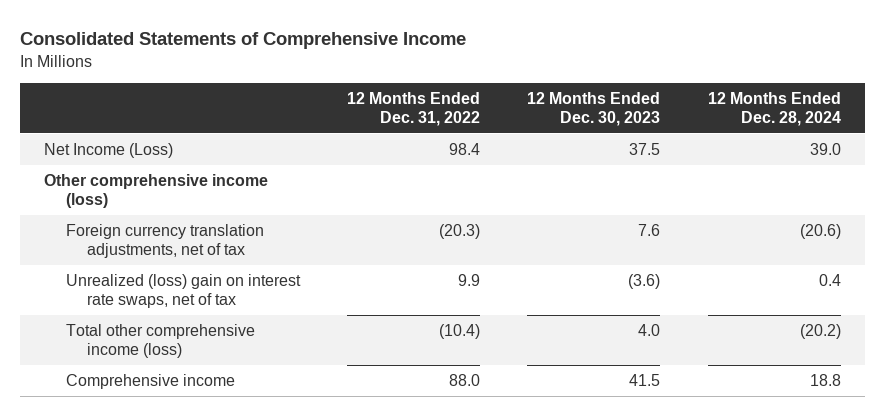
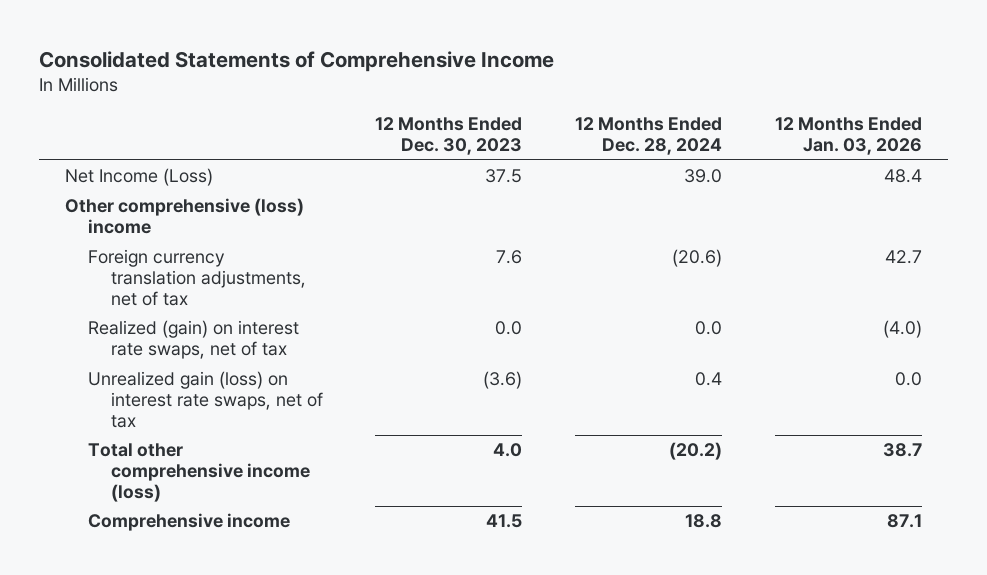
- | 12 Months Ended Dec. 31, 2022 | 12 Months Ended Dec. 30, 2023 | 12 Months Ended Dec. 28, 2024
+ | 12 Months Ended Dec. 30, 2023 | 12 Months Ended Dec. 28, 2024 | 12 Months Ended Jan. 03, 2026
- Other comprehensive income (loss)
+ Other comprehensive (loss) income
- Unrealized (loss) gain on interest rate swaps, net of tax | 9.9 | (3.6) | 0.4
+ Realized (gain) on interest rate swaps, net of tax | 0.0 | 0.0 | (4.0)
+ Unrealized gain (loss) on interest rate swaps, net of tax | (3.6) | 0.4 | 0.0

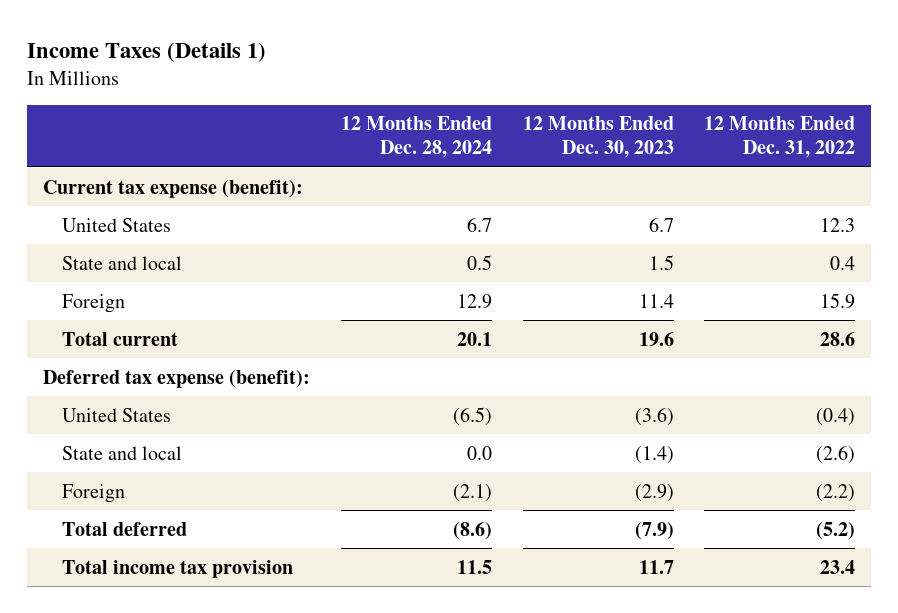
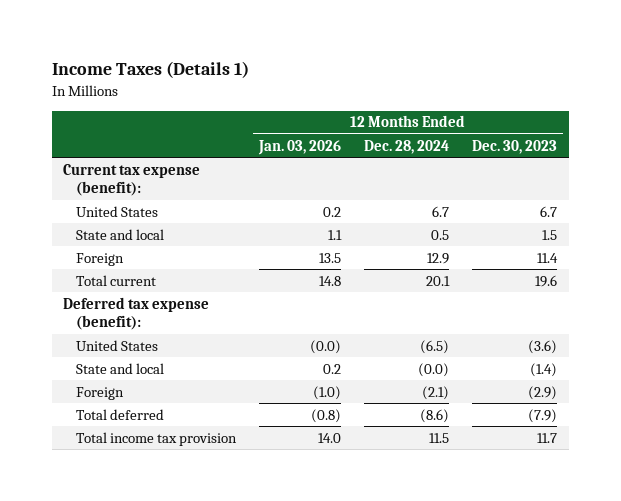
- | 12 Months Ended Dec. 28, 2024 | 12 Months Ended Dec. 30, 2023 | 12 Months Ended Dec. 31, 2022
+ | 12 Months Ended Jan. 03, 2026 | 12 Months Ended Dec. 28, 2024 | 12 Months Ended Dec. 30, 2023
- State and local | 0.0 | (1.4) | (2.6)
+ State and local | 0.2 | (0.0) | (1.4)

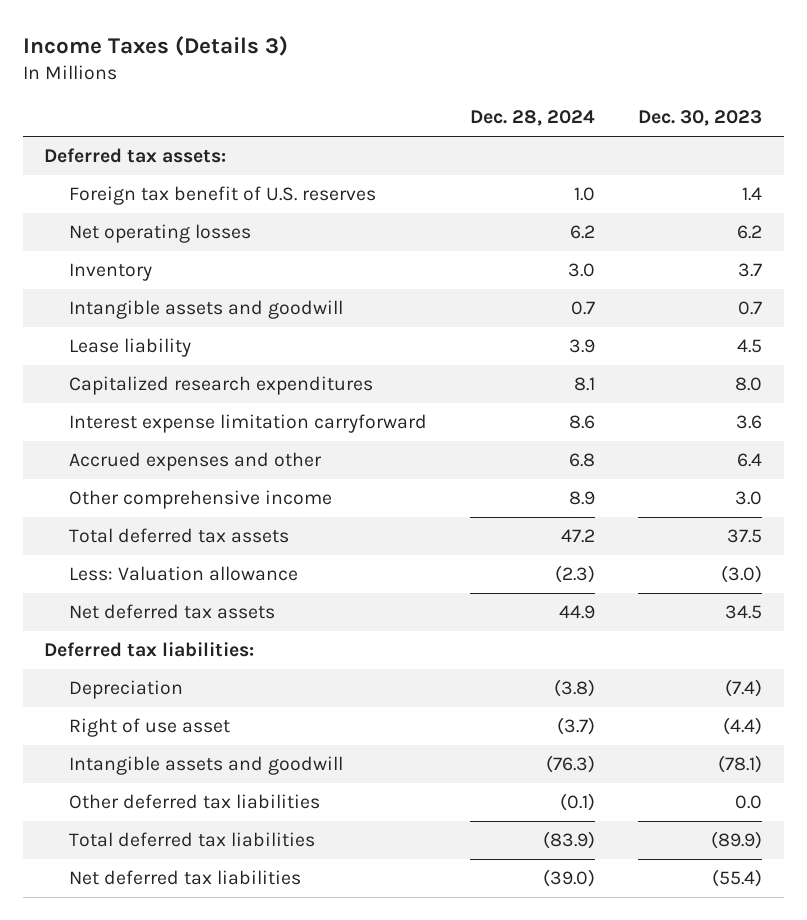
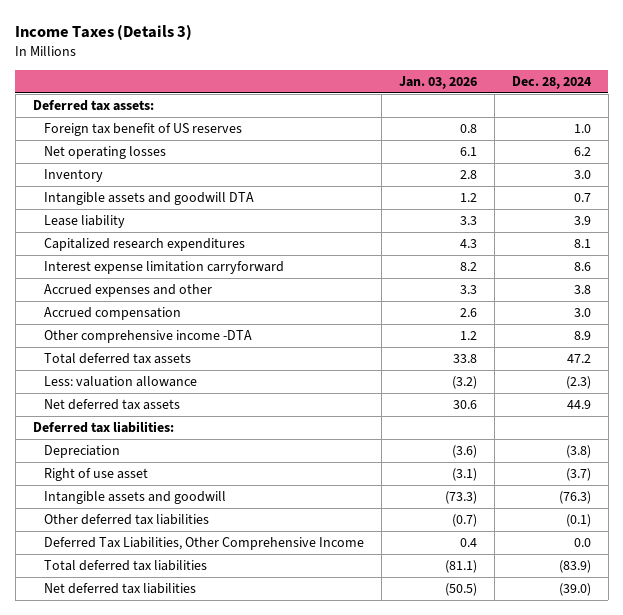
- | Dec. 28, 2024 | Dec. 30, 2023
+ | Jan. 03, 2026 | Dec. 28, 2024
- Foreign tax benefit of U.S. reserves | 1.0 | 1.4
+ Foreign tax benefit of US reserves | 0.8 | 1.0
- Intangible assets and goodwill | 0.7 | 0.7
+ Intangible assets and goodwill DTA | 1.2 | 0.7
- Accrued expenses and other | 6.8 | 6.4
- Other comprehensive income | 8.9 | 3.0
+ Accrued expenses and other | 3.3 | 3.8
+ Accrued compensation | 2.6 | 3.0
+ Other comprehensive income -DTA | 1.2 | 8.9
- Less: Valuation allowance | (2.3) | (3.0)
+ Less: valuation allowance | (3.2) | (2.3)
+ Deferred Tax Liabilities, Other Comprehensive Income | 0.4 | 0.0

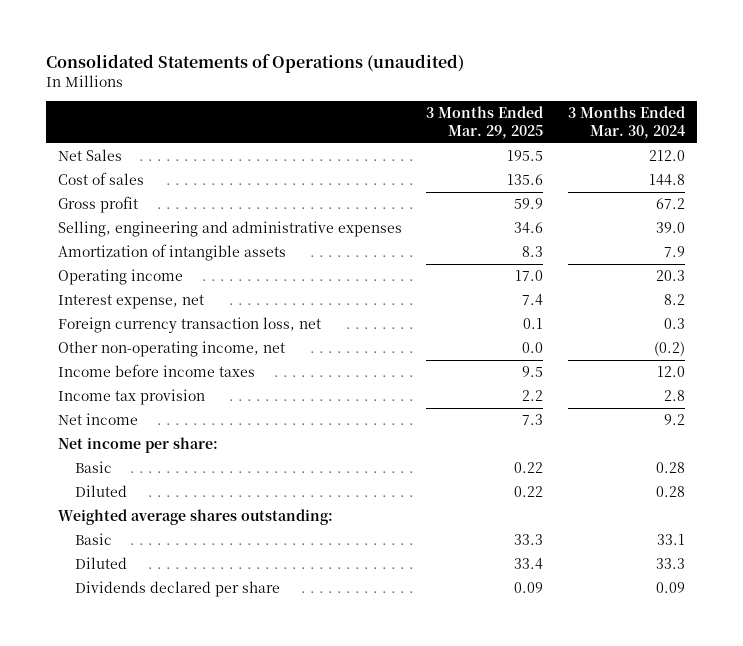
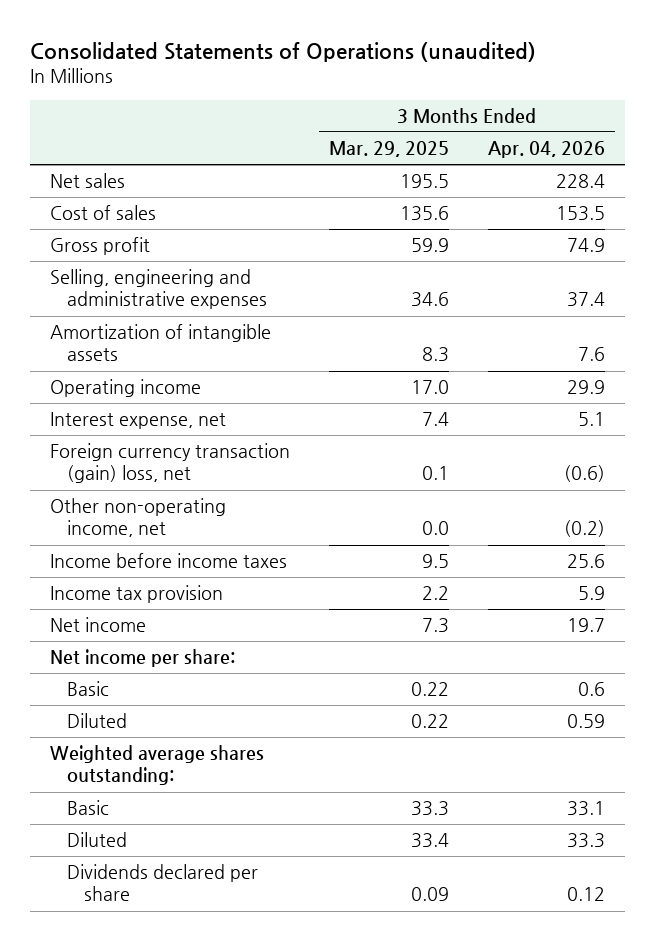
- | 3 Months Ended Mar. 29, 2025 | 3 Months Ended Mar. 30, 2024
+ | 3 Months Ended Mar. 29, 2025 | 3 Months Ended Apr. 04, 2026
- Net Sales | 195.5 | 212.0
+ Net sales | 195.5 | 228.4
- Foreign currency transaction loss, net | 0.1 | 0.3
+ Foreign currency transaction (gain) loss, net | 0.1 | (0.6)

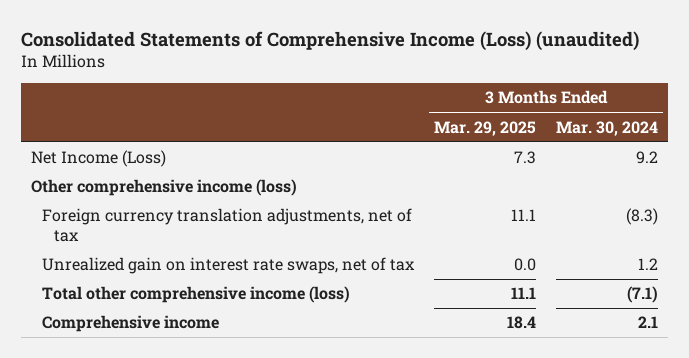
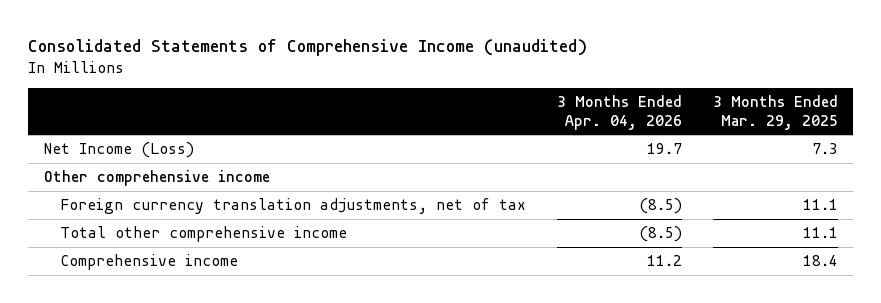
- Consolidated Statements of Comprehensive Income (Loss) (unaudited)
+ Consolidated Statements of Comprehensive Income (unaudited)
- | 3 Months Ended Mar. 29, 2025 | 3 Months Ended Mar. 30, 2024
+ | 3 Months Ended Apr. 04, 2026 | 3 Months Ended Mar. 29, 2025
- Other comprehensive income (loss)
+ Other comprehensive income
- Unrealized gain on interest rate swaps, net of tax | 0.0 | 1.2
- Total other comprehensive income (loss) | 11.1 | (7.1)
+ Total other comprehensive income | (8.5) | 11.1

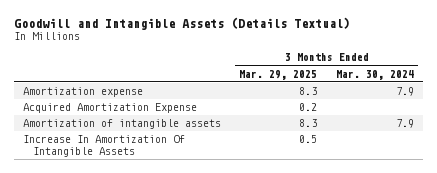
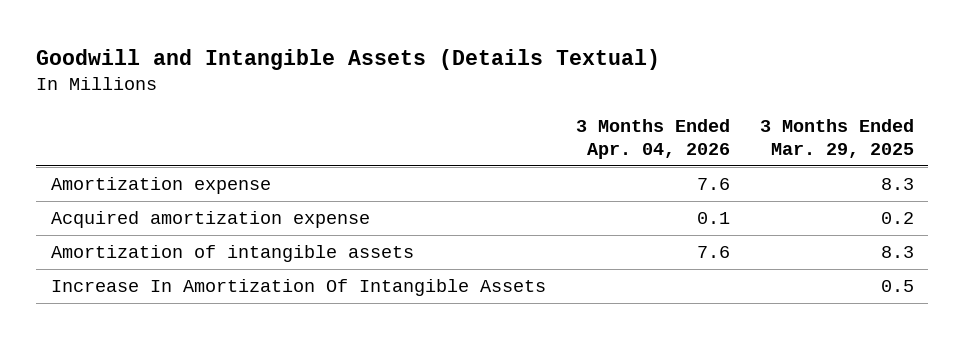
- | 3 Months Ended Mar. 29, 2025 | 3 Months Ended Mar. 30, 2024
+ | 3 Months Ended Apr. 04, 2026 | 3 Months Ended Mar. 29, 2025
- Acquired Amortization Expense | 0.2 |
+ Acquired amortization expense | 0.1 | 0.2

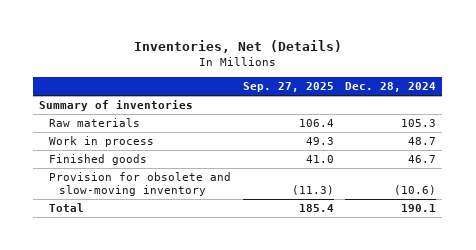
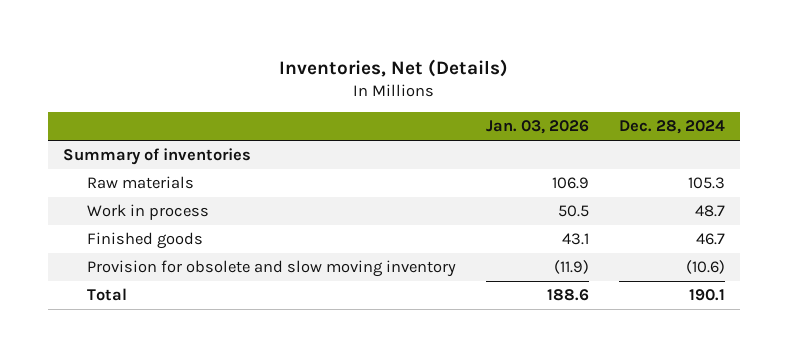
- | Sep. 27, 2025 | Dec. 28, 2024
+ | Jan. 03, 2026 | Dec. 28, 2024
- Provision for obsolete and slow-moving inventory | (11.3) | (10.6)
+ Provision for obsolete and slow moving inventory | (11.9) | (10.6)

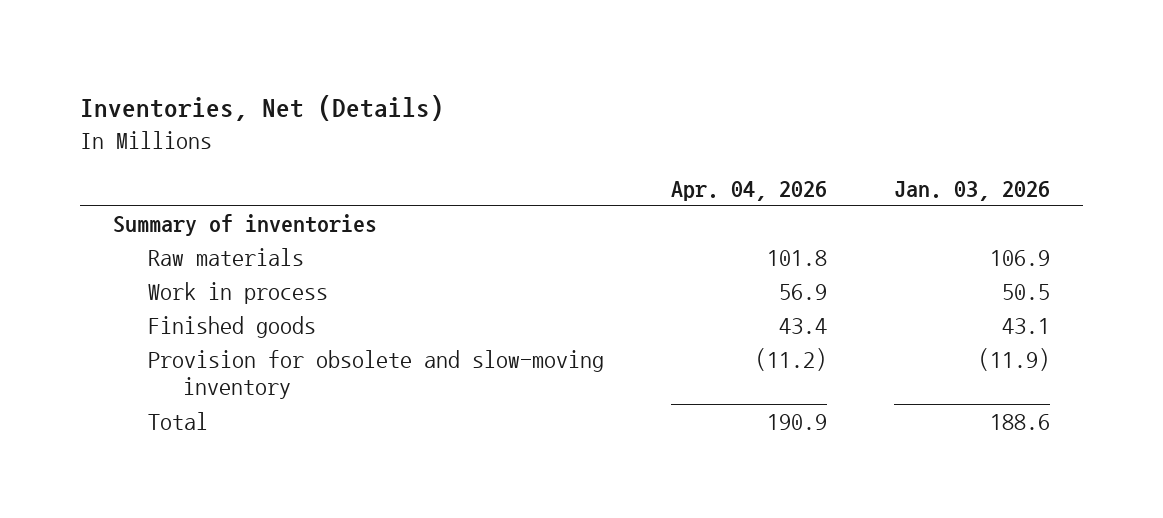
- | Jan. 03, 2026 | Dec. 28, 2024
+ | Apr. 04, 2026 | Jan. 03, 2026
- Provision for obsolete and slow moving inventory | (11.9) | (10.6)
+ Provision for obsolete and slow-moving inventory | (11.2) | (11.9)

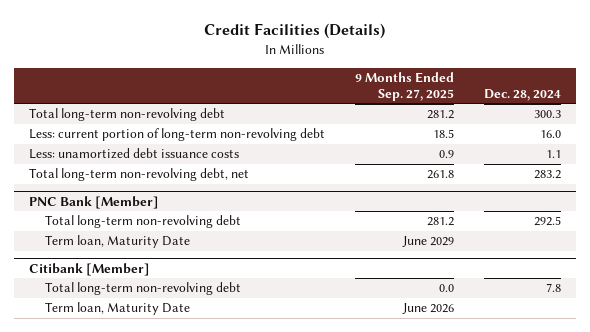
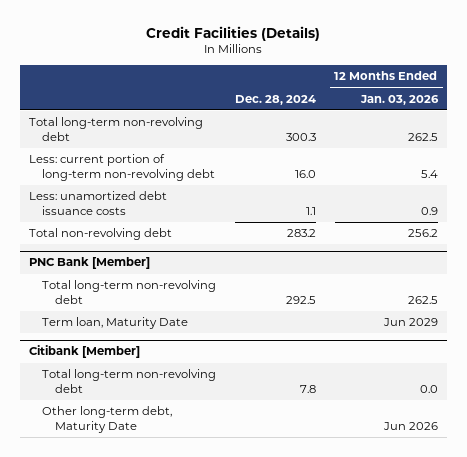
- | 9 Months Ended Sep. 27, 2025 | Dec. 28, 2024
+ | Dec. 28, 2024 | 12 Months Ended Jan. 03, 2026
- Total long-term non-revolving debt, net | 261.8 | 283.2
+ Total non-revolving debt | 283.2 | 256.2
@ Citibank [Member]
- Term loan, Maturity Date | June 2026 |
+ Other long-term debt, Maturity Date | | Jun 2026

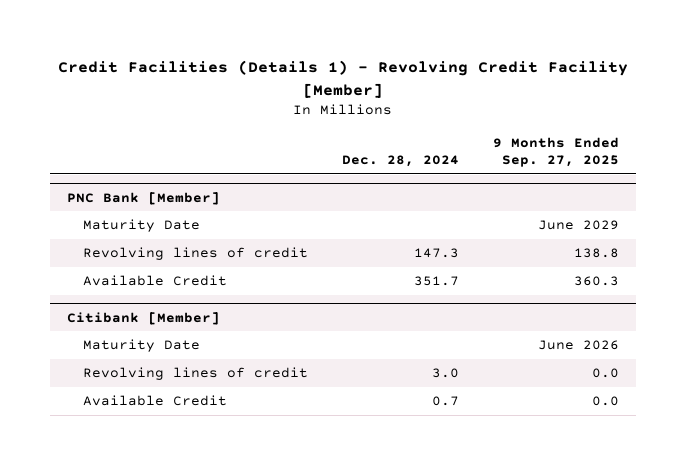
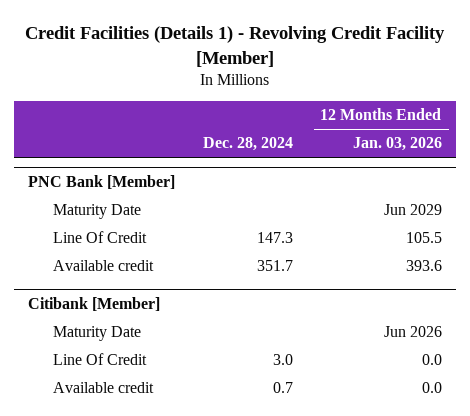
- | Dec. 28, 2024 | 9 Months Ended Sep. 27, 2025
+ | Dec. 28, 2024 | 12 Months Ended Jan. 03, 2026
@ PNC Bank [Member]
- Revolving lines of credit | 147.3 | 138.8
- Available Credit | 351.7 | 360.3
+ Line Of Credit | 147.3 | 105.5
+ Available credit | 351.7 | 393.6
@ Citibank [Member]
- Revolving lines of credit | 3.0 | 0.0
- Available Credit | 0.7 | 0.0
+ Line Of Credit | 3.0 | 0.0
+ Available credit | 0.7 | 0.0

